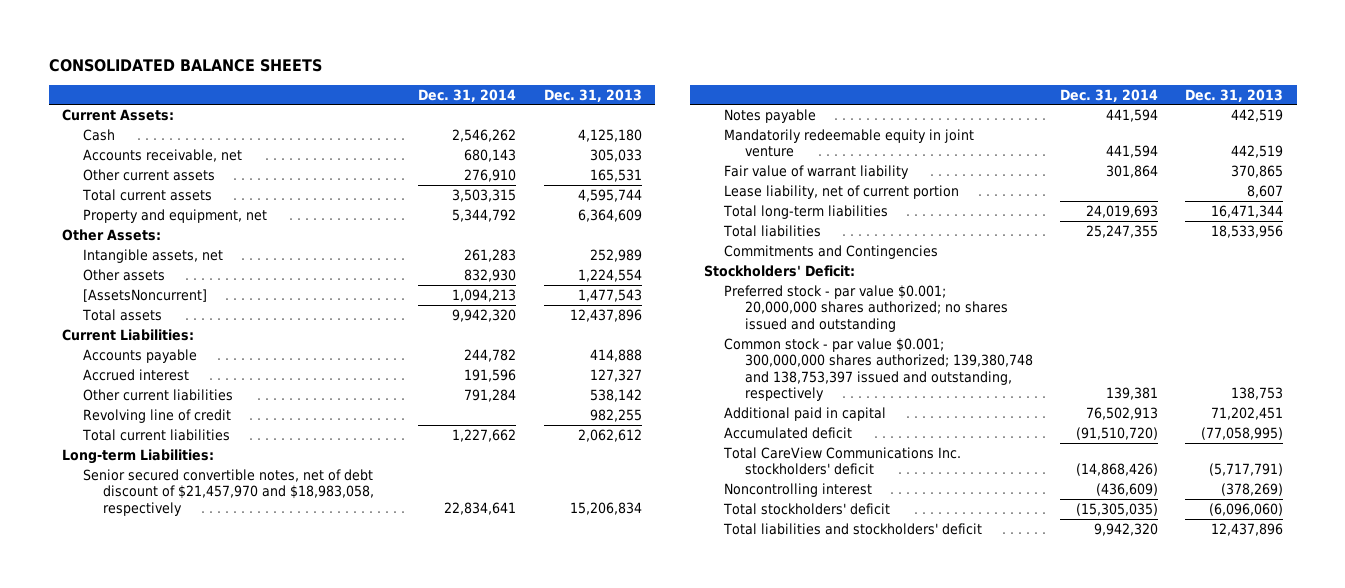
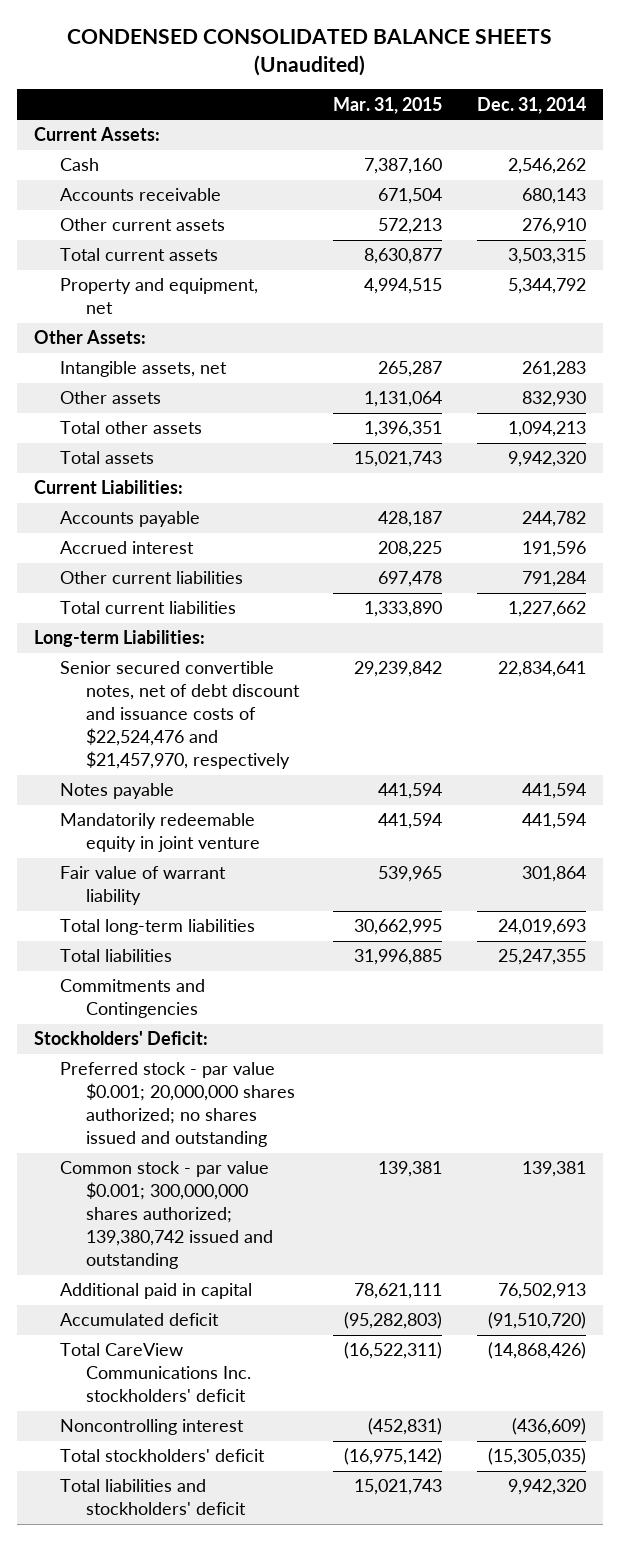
- CONSOLIDATED BALANCE SHEETS
+ CONDENSED CONSOLIDATED BALANCE SHEETS (Unaudited)
- | Dec. 31, 2014 | Dec. 31, 2013
+ | Mar. 31, 2015 | Dec. 31, 2014
- Accounts receivable, net | 680,143 | 305,033
+ Accounts receivable | 671,504 | 680,143
- [AssetsNoncurrent] | 1,094,213 | 1,477,543
+ Total other assets | 1,396,351 | 1,094,213
- Revolving line of credit | | 982,255
- Senior secured convertible notes, net of debt discount of $21,457,970 and $18,983,058, respectively | 22,834,641 | 15,206,834
+ Senior secured convertible notes, net of debt discount and issuance costs of $22,524,476 and $21,457,970, respectively | 29,239,842 | 22,834,641
- Lease liability, net of current portion | | 8,607
- Common stock - par value $0.001; 300,000,000 shares authorized; 139,380,748 and 138,753,397 issued and outstanding, respectively | 139,381 | 138,753
+ Common stock - par value $0.001; 300,000,000 shares authorized; 139,380,742 issued and outstanding | 139,381 | 139,381

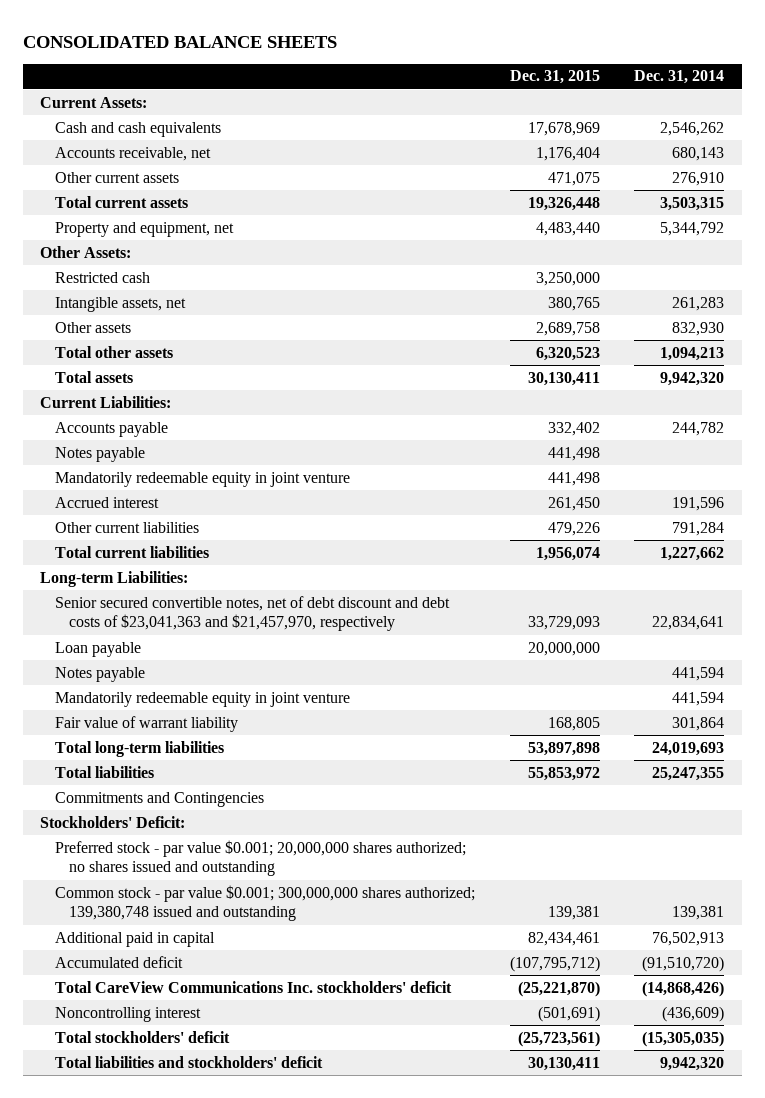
- CONDENSED CONSOLIDATED BALANCE SHEETS (Unaudited)
+ CONSOLIDATED BALANCE SHEETS
- | Mar. 31, 2015 | Dec. 31, 2014
+ | Dec. 31, 2015 | Dec. 31, 2014
- Cash | 7,387,160 | 2,546,262
- Accounts receivable | 671,504 | 680,143
+ Cash and cash equivalents | 17,678,969 | 2,546,262
+ Accounts receivable, net | 1,176,404 | 680,143
+ Restricted cash | 3,250,000 |
+ Notes payable | 441,498 |
+ Mandatorily redeemable equity in joint venture | 441,498 |
- Senior secured convertible notes, net of debt discount and issuance costs of $22,524,476 and $21,457,970, respectively | 29,239,842 | 22,834,641
+ Senior secured convertible notes, net of debt discount and debt costs of $23,041,363 and $21,457,970, respectively | 33,729,093 | 22,834,641
+ Loan payable | 20,000,000 |
- Common stock - par value $0.001; 300,000,000 shares authorized; 139,380,742 issued and outstanding | 139,381 | 139,381
+ Common stock - par value $0.001; 300,000,000 shares authorized; 139,380,748 issued and outstanding | 139,381 | 139,381

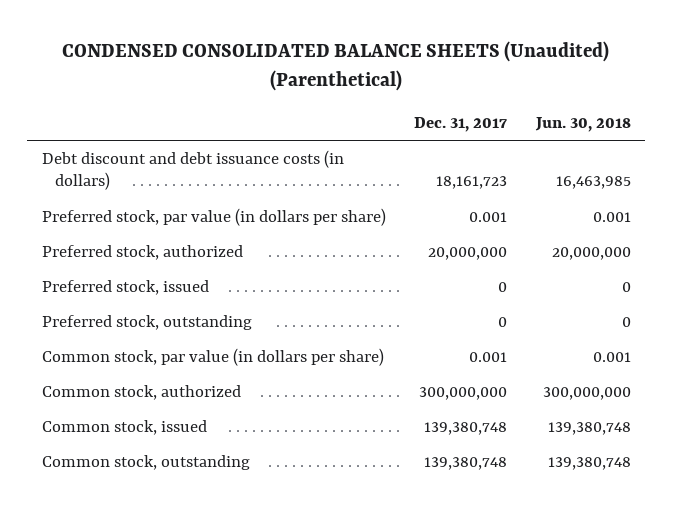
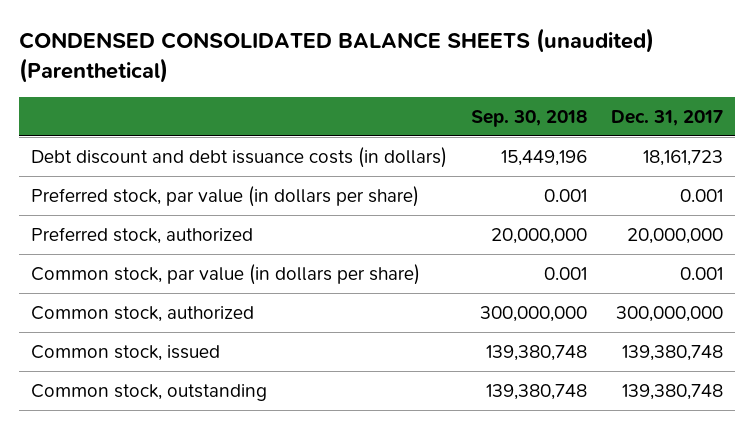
- CONDENSED CONSOLIDATED BALANCE SHEETS (Unaudited) (Parenthetical)
+ CONDENSED CONSOLIDATED BALANCE SHEETS (unaudited) (Parenthetical)
- | Dec. 31, 2017 | Jun. 30, 2018
+ | Sep. 30, 2018 | Dec. 31, 2017
- Preferred stock, issued | 0 | 0
- Preferred stock, outstanding | 0 | 0

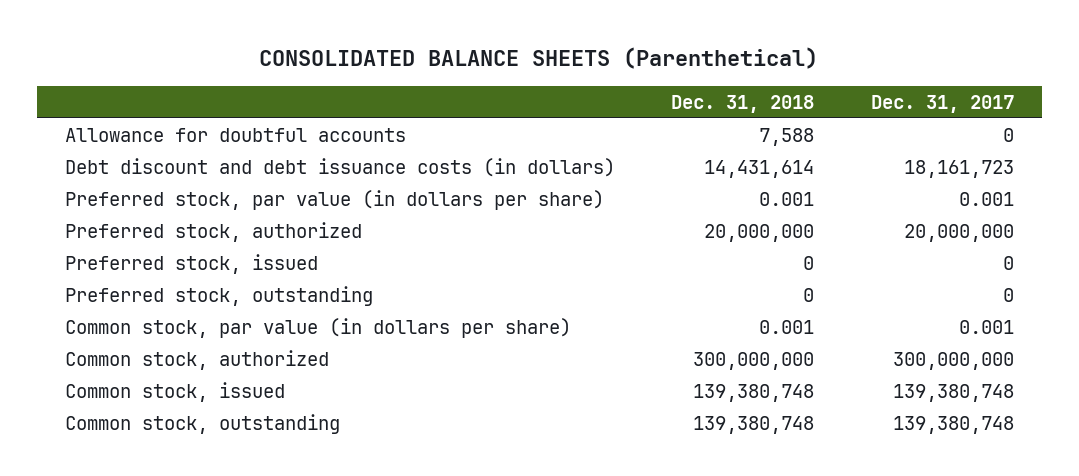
- CONDENSED CONSOLIDATED BALANCE SHEETS (unaudited) (Parenthetical)
+ CONSOLIDATED BALANCE SHEETS (Parenthetical)
- | Sep. 30, 2018 | Dec. 31, 2017
+ | Dec. 31, 2018 | Dec. 31, 2017
+ Allowance for doubtful accounts | 7,588 | 0
+ Preferred stock, issued | 0 | 0
+ Preferred stock, outstanding | 0 | 0

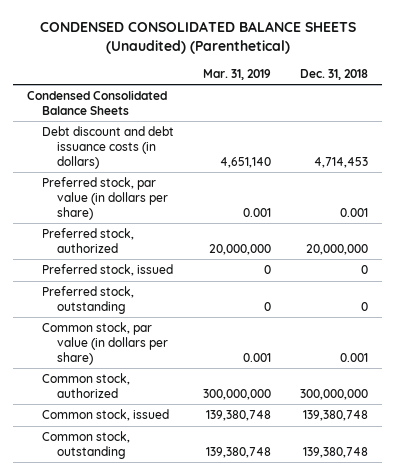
- CONSOLIDATED BALANCE SHEETS (Parenthetical)
+ CONDENSED CONSOLIDATED BALANCE SHEETS (Unaudited) (Parenthetical)
- | Dec. 31, 2018 | Dec. 31, 2017
+ | Mar. 31, 2019 | Dec. 31, 2018
- Allowance for doubtful accounts | 7,588 | 0
- Debt discount and debt issuance costs (in dollars) | 14,431,614 | 18,161,723
+ Condensed Consolidated Balance Sheets
+ Debt discount and debt issuance costs (in dollars) | 4,651,140 | 4,714,453

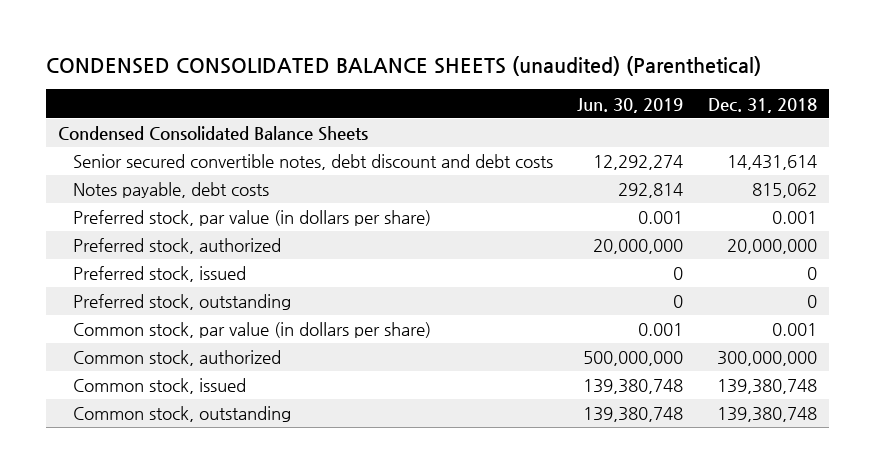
- CONDENSED CONSOLIDATED BALANCE SHEETS (Unaudited) (Parenthetical)
+ CONDENSED CONSOLIDATED BALANCE SHEETS (unaudited) (Parenthetical)
- | Mar. 31, 2019 | Dec. 31, 2018
+ | Jun. 30, 2019 | Dec. 31, 2018
- Debt discount and debt issuance costs (in dollars) | 4,651,140 | 4,714,453
+ Senior secured convertible notes, debt discount and debt costs | 12,292,274 | 14,431,614
+ Notes payable, debt costs | 292,814 | 815,062

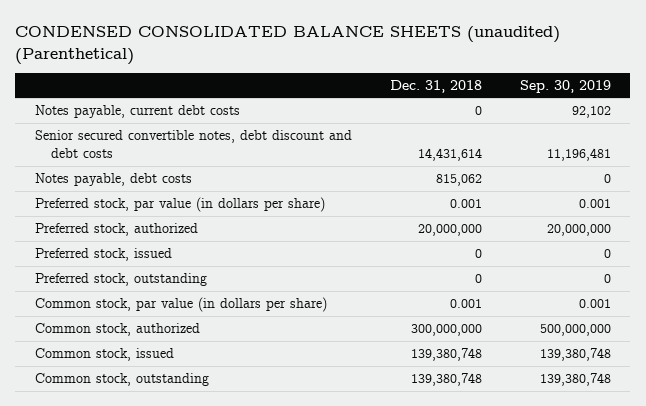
- | Jun. 30, 2019 | Dec. 31, 2018
+ | Dec. 31, 2018 | Sep. 30, 2019
- Condensed Consolidated Balance Sheets
+ Notes payable, current debt costs | 0 | 92,102

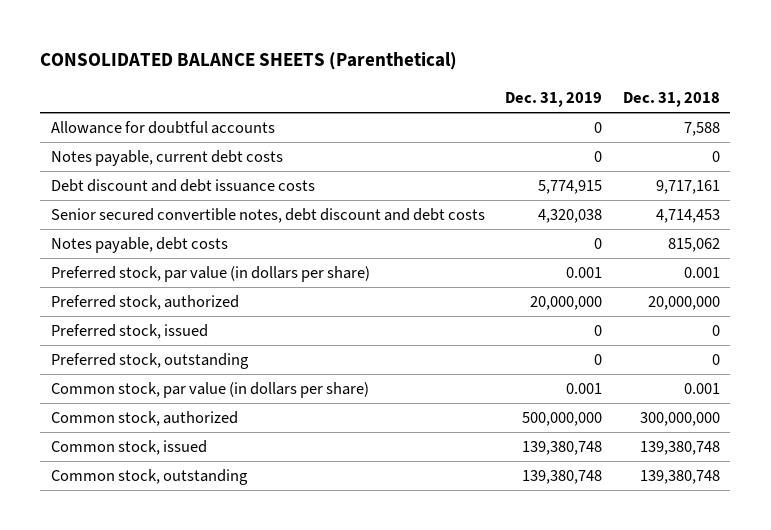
- CONDENSED CONSOLIDATED BALANCE SHEETS (unaudited) (Parenthetical)
+ CONSOLIDATED BALANCE SHEETS (Parenthetical)
- | Dec. 31, 2018 | Sep. 30, 2019
+ | Dec. 31, 2019 | Dec. 31, 2018
+ Allowance for doubtful accounts | 0 | 7,588
- Senior secured convertible notes, debt discount and debt costs | 14,431,614 | 11,196,481
+ Debt discount and debt issuance costs | 5,774,915 | 9,717,161
+ Senior secured convertible notes, debt discount and debt costs | 4,320,038 | 4,714,453

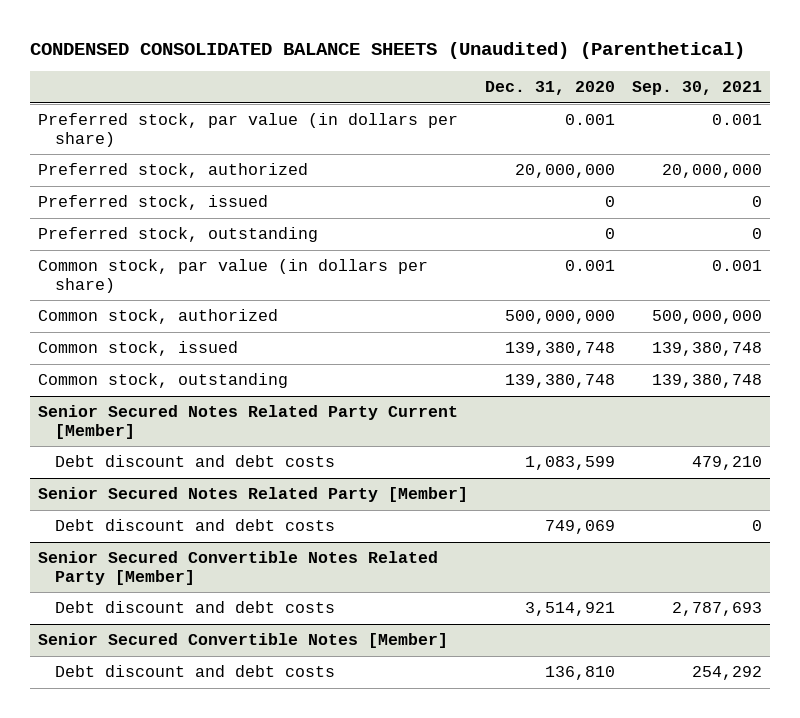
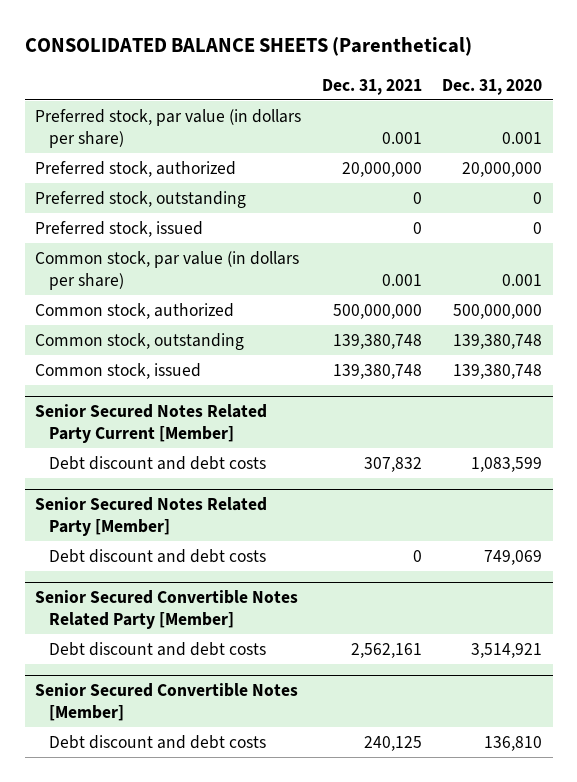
- CONDENSED CONSOLIDATED BALANCE SHEETS (Unaudited) (Parenthetical)
+ CONSOLIDATED BALANCE SHEETS (Parenthetical)
- | Dec. 31, 2020 | Sep. 30, 2021
+ | Dec. 31, 2021 | Dec. 31, 2020
moved down: Preferred stock, issued | 0 | 0
moved down: Common stock, issued | 139,380,748 | 139,380,748

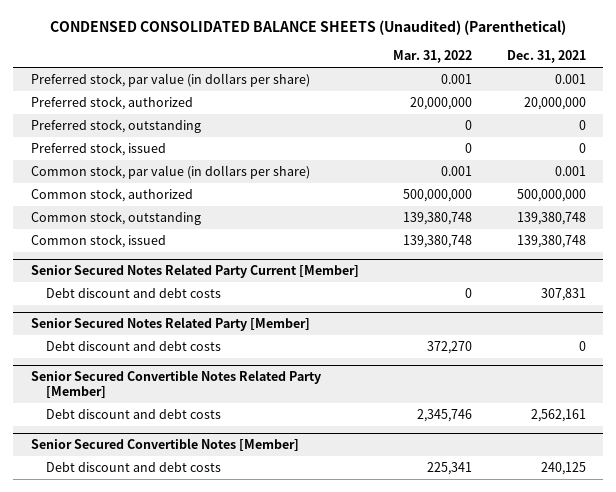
- CONSOLIDATED BALANCE SHEETS (Parenthetical)
+ CONDENSED CONSOLIDATED BALANCE SHEETS (Unaudited) (Parenthetical)
- | Dec. 31, 2021 | Dec. 31, 2020
+ | Mar. 31, 2022 | Dec. 31, 2021
@ Senior Secured Notes Related Party Current [Member]
- Debt discount and debt costs | 307,832 | 1,083,599
+ Debt discount and debt costs | 0 | 307,831

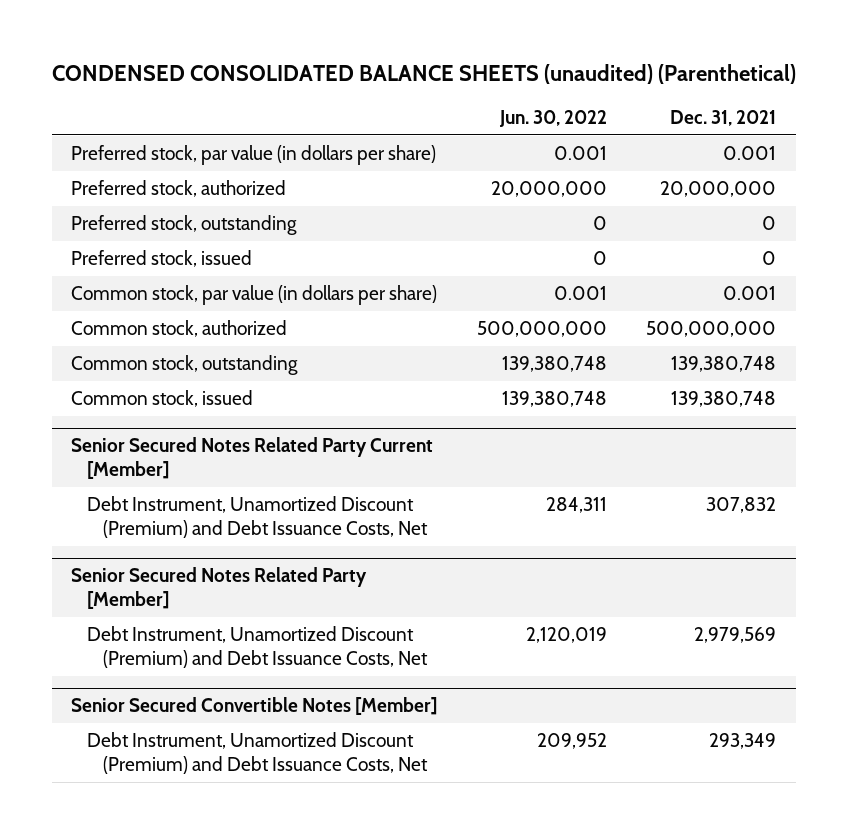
- CONDENSED CONSOLIDATED BALANCE SHEETS (Unaudited) (Parenthetical)
+ CONDENSED CONSOLIDATED BALANCE SHEETS (unaudited) (Parenthetical)
- | Mar. 31, 2022 | Dec. 31, 2021
+ | Jun. 30, 2022 | Dec. 31, 2021
@ Senior Secured Notes Related Party Current [Member]
- Debt discount and debt costs | 0 | 307,831
+ Debt Instrument, Unamortized Discount (Premium) and Debt Issuance Costs, Net | 284,311 | 307,832
@ Senior Secured Notes Related Party [Member]
- Debt discount and debt costs | 372,270 | 0
- Senior Secured Convertible Notes Related Party [Member]
- Debt discount and debt costs | 2,345,746 | 2,562,161
@ Senior Secured Notes Related Party [Member]
+ Debt Instrument, Unamortized Discount (Premium) and Debt Issuance Costs, Net | 2,120,019 | 2,979,569
@ Senior Secured Convertible Notes [Member]
- Debt discount and debt costs | 225,341 | 240,125
+ Debt Instrument, Unamortized Discount (Premium) and Debt Issuance Costs, Net | 209,952 | 293,349

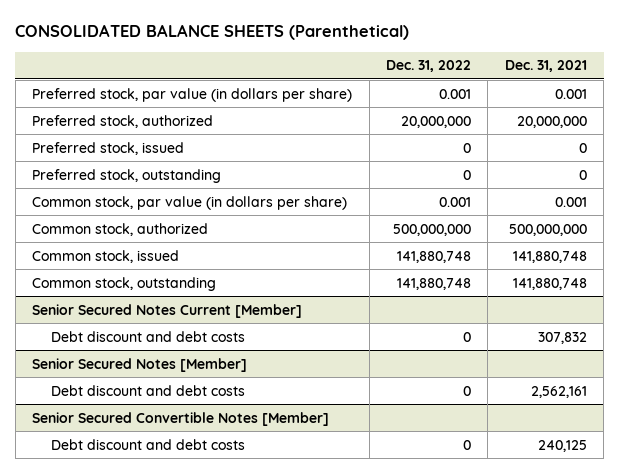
- CONDENSED CONSOLIDATED BALANCE SHEETS (unaudited) (Parenthetical)
+ CONSOLIDATED BALANCE SHEETS (Parenthetical)
- | Jun. 30, 2022 | Dec. 31, 2021
+ | Dec. 31, 2022 | Dec. 31, 2021
moved down: Preferred stock, outstanding | 0 | 0
- Common stock, outstanding | 139,380,748 | 139,380,748
- Common stock, issued | 139,380,748 | 139,380,748
- Senior Secured Notes Related Party Current [Member]
- Debt Instrument, Unamortized Discount (Premium) and Debt Issuance Costs, Net | 284,311 | 307,832
- Senior Secured Notes Related Party [Member]
- Debt Instrument, Unamortized Discount (Premium) and Debt Issuance Costs, Net | 2,120,019 | 2,979,569
+ Common stock, issued | 141,880,748 | 141,880,748
+ Common stock, outstanding | 141,880,748 | 141,880,748
+ Senior Secured Notes Current [Member]
+ Debt discount and debt costs | 0 | 307,832
+ Senior Secured Notes [Member]
+ Debt discount and debt costs | 0 | 2,562,161
@ Senior Secured Convertible Notes [Member]
- Debt Instrument, Unamortized Discount (Premium) and Debt Issuance Costs, Net | 209,952 | 293,349
+ Debt discount and debt costs | 0 | 240,125

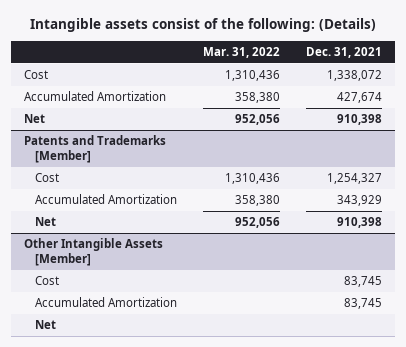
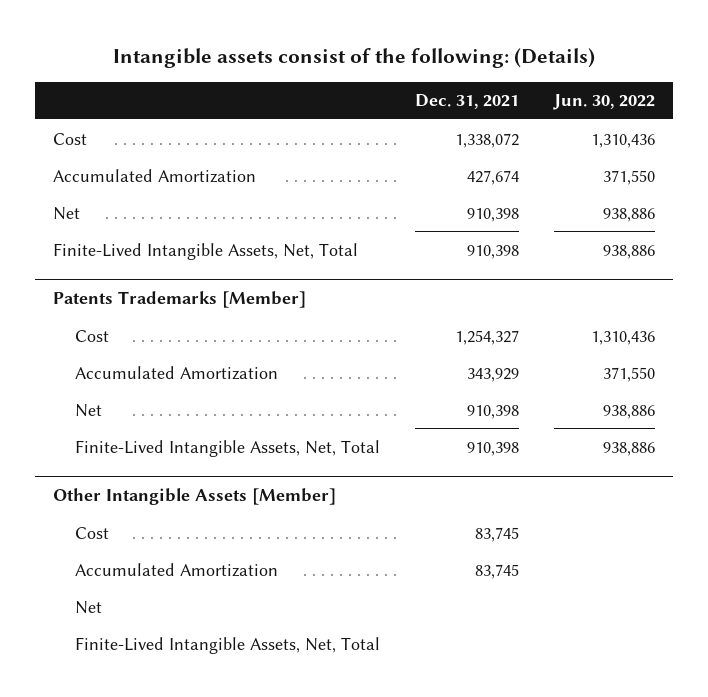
- | Mar. 31, 2022 | Dec. 31, 2021
+ | Dec. 31, 2021 | Jun. 30, 2022
- Patents and Trademarks [Member]
+ Finite-Lived Intangible Assets, Net, Total | 910,398 | 938,886
+ Patents Trademarks [Member]
+ Finite-Lived Intangible Assets, Net, Total | 910,398 | 938,886
@ Other Intangible Assets [Member]
+ Finite-Lived Intangible Assets, Net, Total

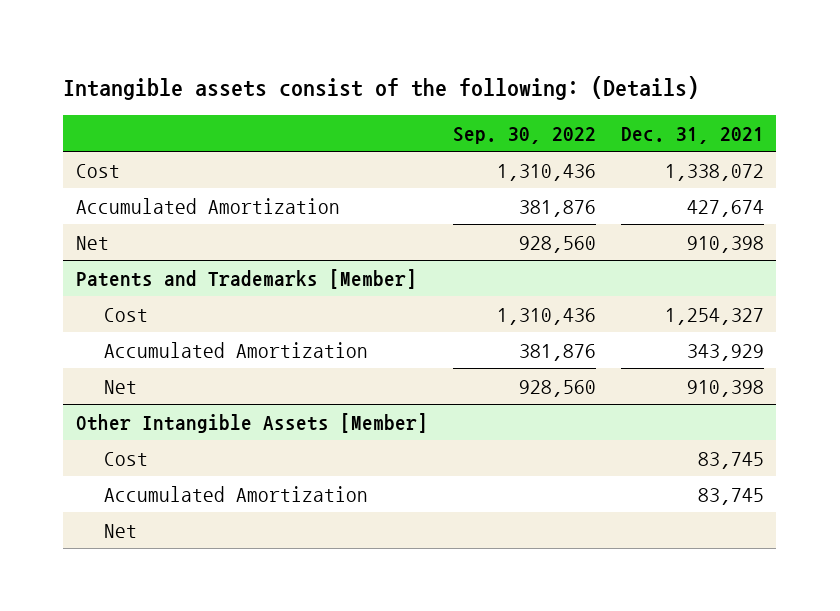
- | Dec. 31, 2021 | Jun. 30, 2022
+ | Sep. 30, 2022 | Dec. 31, 2021
- Finite-Lived Intangible Assets, Net, Total | 910,398 | 938,886
- Patents Trademarks [Member]
+ Patents and Trademarks [Member]
- Finite-Lived Intangible Assets, Net, Total | 910,398 | 938,886
@ Other Intangible Assets [Member]
- Finite-Lived Intangible Assets, Net, Total

